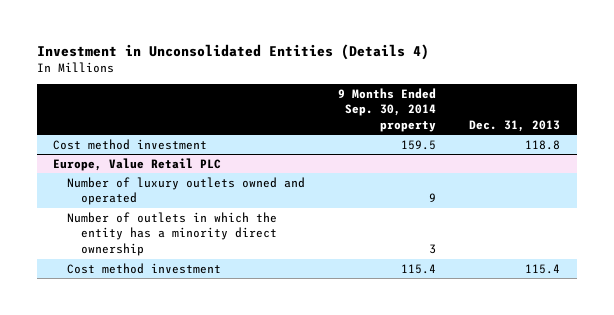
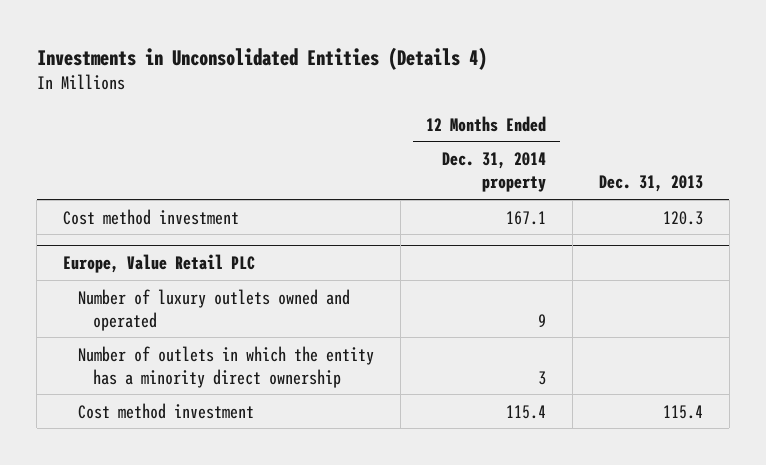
- Investment in Unconsolidated Entities (Details 4)
+ Investments in Unconsolidated Entities (Details 4)
- | 9 Months Ended Sep. 30, 2014 property | Dec. 31, 2013
+ | 12 Months Ended Dec. 31, 2014 property | Dec. 31, 2013
- Cost method investment | 159.5 | 118.8
+ Cost method investment | 167.1 | 120.3

